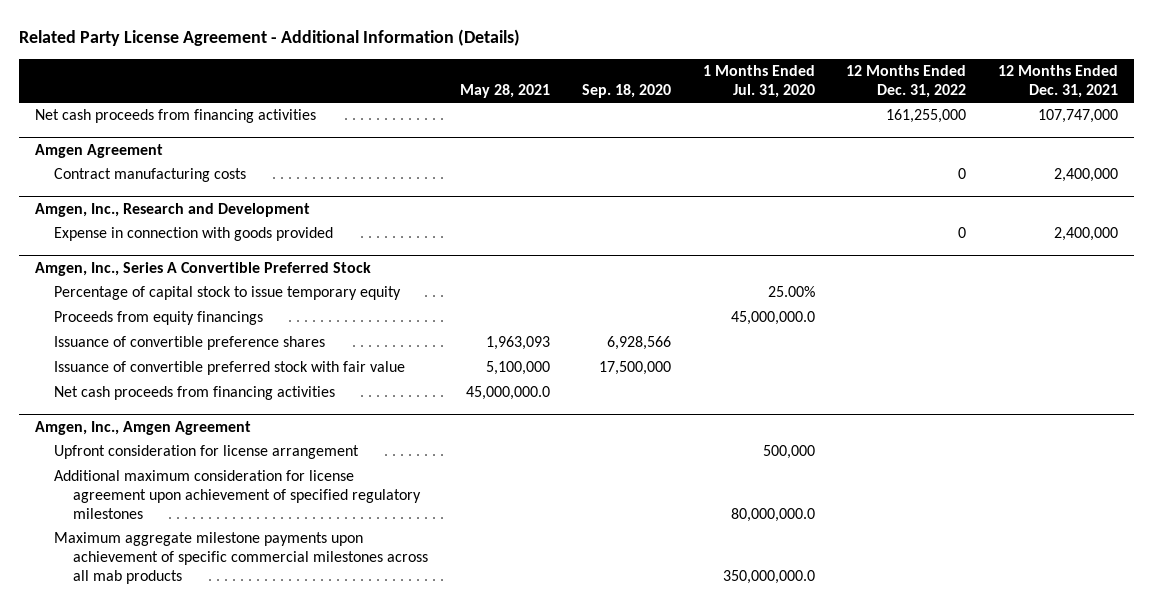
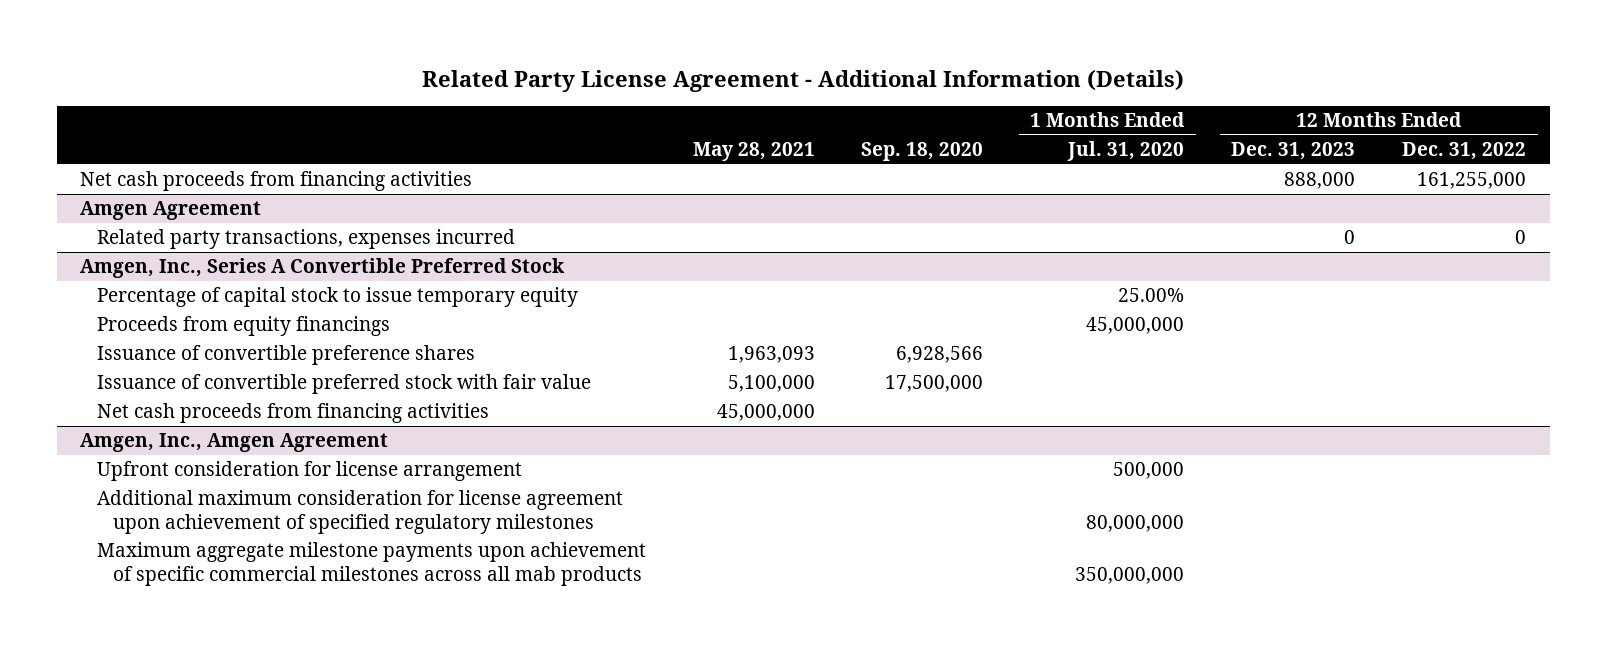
- | May 28, 2021 | Sep. 18, 2020 | 1 Months Ended Jul. 31, 2020 | 12 Months Ended Dec. 31, 2022 | 12 Months Ended Dec. 31, 2021
+ | May 28, 2021 | Sep. 18, 2020 | 1 Months Ended Jul. 31, 2020 | 12 Months Ended Dec. 31, 2023 | 12 Months Ended Dec. 31, 2022
@ Amgen Agreement
- Contract manufacturing costs | | | | 0 | 2,400,000
- Amgen, Inc., Research and Development
- Expense in connection with goods provided | | | | 0 | 2,400,000
@ Amgen Agreement
+ Related party transactions, expenses incurred | | | | 0 | 0
@ Amgen, Inc., Series A Convertible Preferred Stock
- Proceeds from equity financings | | | 45,000,000.0 | |
+ Proceeds from equity financings | | | 45,000,000 | |
- Net cash proceeds from financing activities | 45,000,000.0 | | | |
+ Net cash proceeds from financing activities | 45,000,000 | | | |
@ Amgen, Inc., Amgen Agreement
- Additional maximum consideration for license agreement upon achievement of specified regulatory milestones | | | 80,000,000.0 | |
- Maximum aggregate milestone payments upon achievement of specific commercial milestones across all mab products | | | 350,000,000.0 | |
+ Additional maximum consideration for license agreement upon achievement of specified regulatory milestones | | | 80,000,000 | |
+ Maximum aggregate milestone payments upon achievement of specific commercial milestones across all mab products | | | 350,000,000 | |

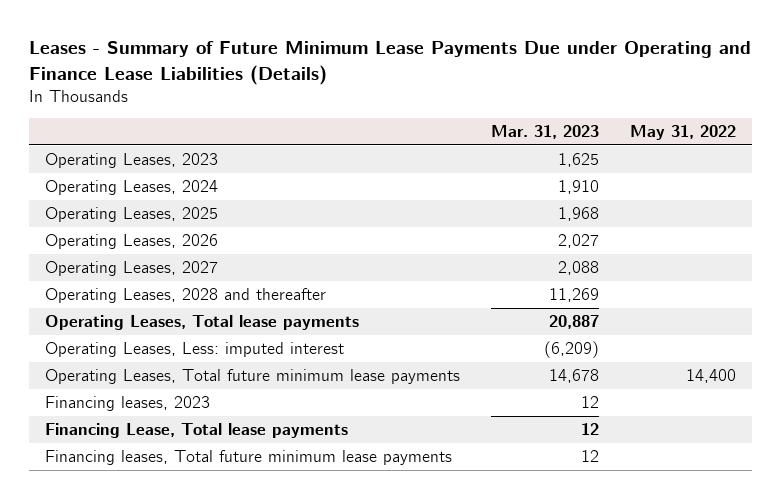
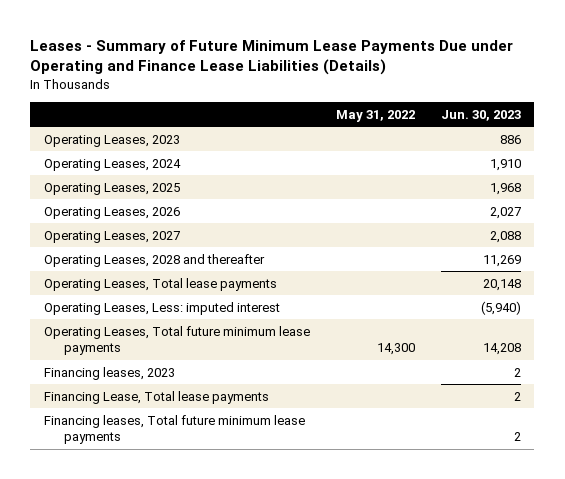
- | Mar. 31, 2023 | May 31, 2022
+ | May 31, 2022 | Jun. 30, 2023
- Operating Leases, Total future minimum lease payments | 14,678 | 14,400
+ Operating Leases, Total future minimum lease payments | 14,300 | 14,208

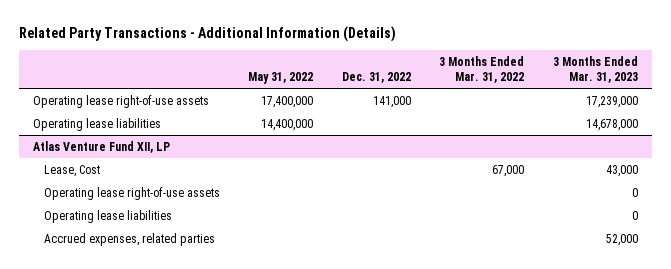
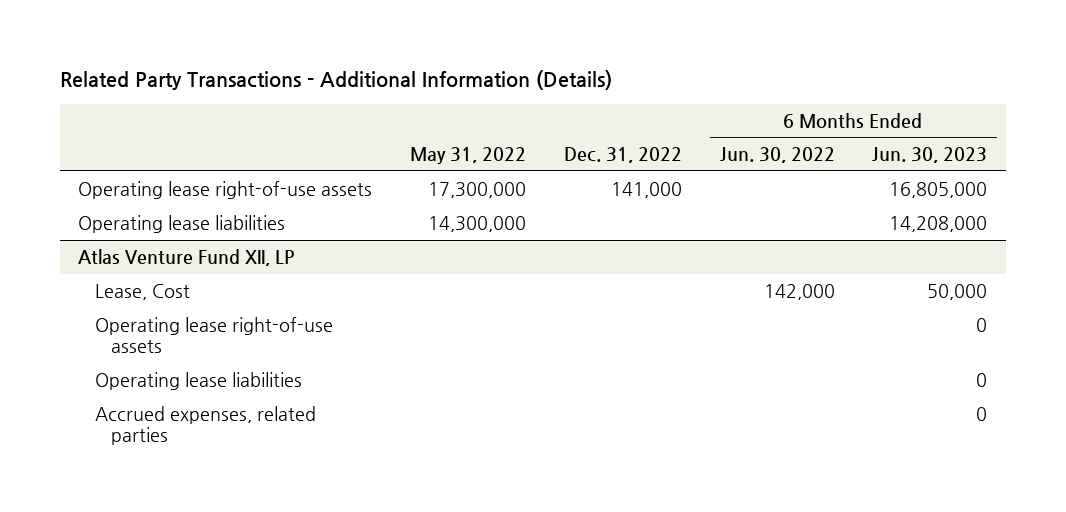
- | May 31, 2022 | Dec. 31, 2022 | 3 Months Ended Mar. 31, 2022 | 3 Months Ended Mar. 31, 2023
+ | May 31, 2022 | Dec. 31, 2022 | 6 Months Ended Jun. 30, 2022 | 6 Months Ended Jun. 30, 2023
- Operating lease right-of-use assets | 17,400,000 | 141,000 | | 17,239,000
- Operating lease liabilities | 14,400,000 | | | 14,678,000
+ Operating lease right-of-use assets | 17,300,000 | 141,000 | | 16,805,000
+ Operating lease liabilities | 14,300,000 | | | 14,208,000

